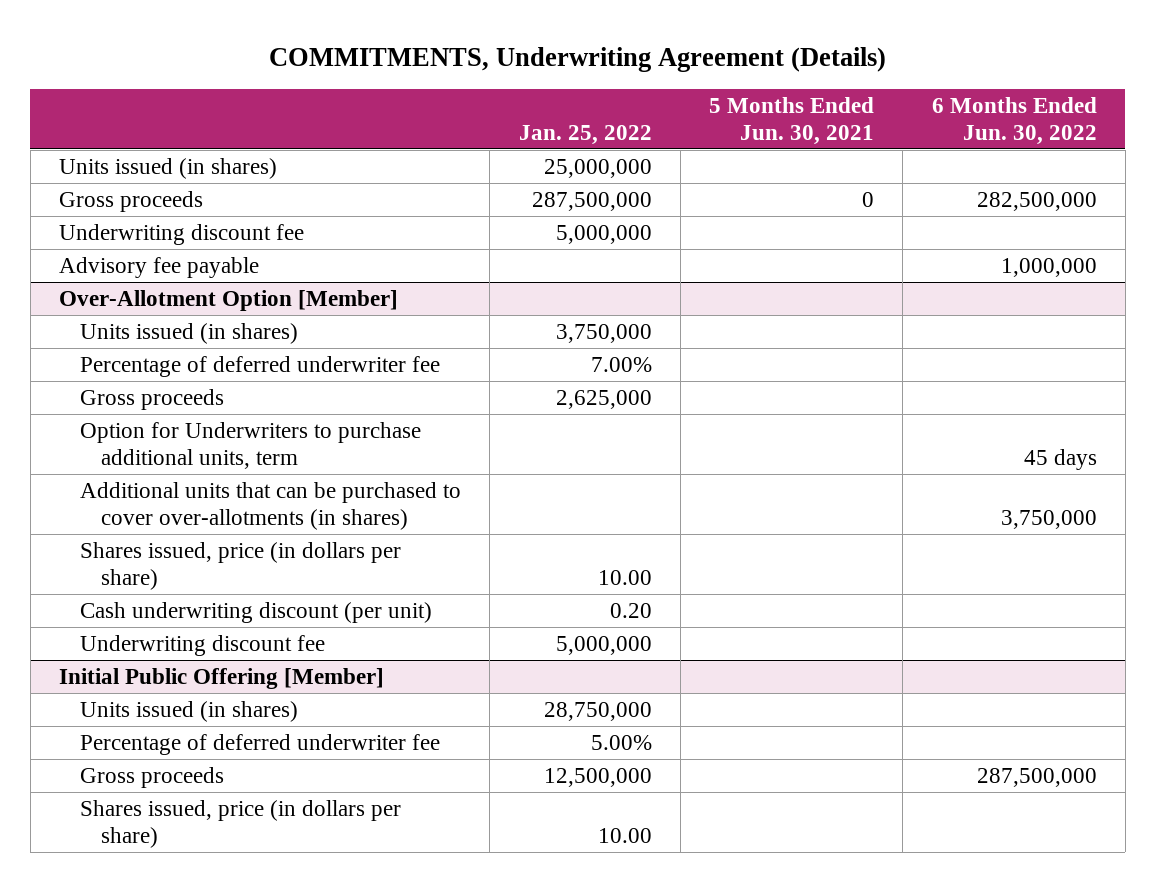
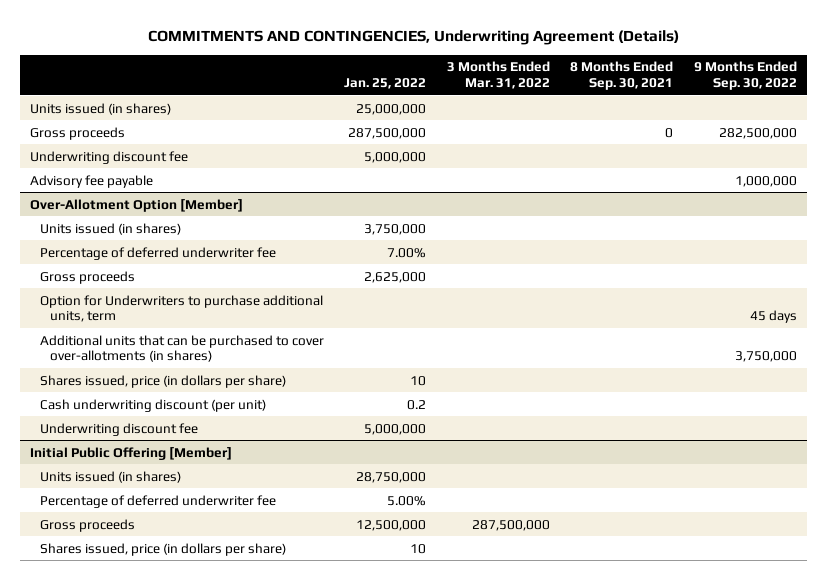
- COMMITMENTS, Underwriting Agreement (Details)
+ COMMITMENTS AND CONTINGENCIES, Underwriting Agreement (Details)
- | Jan. 25, 2022 | 5 Months Ended Jun. 30, 2021 | 6 Months Ended Jun. 30, 2022
+ | Jan. 25, 2022 | 3 Months Ended Mar. 31, 2022 | 8 Months Ended Sep. 30, 2021 | 9 Months Ended Sep. 30, 2022
@ Over-Allotment Option [Member]
- Shares issued, price (in dollars per share) | 10.00 | |
- Cash underwriting discount (per unit) | 0.20 | |
+ Shares issued, price (in dollars per share) | 10 | | |
+ Cash underwriting discount (per unit) | 0.2 | | |
@ Initial Public Offering [Member]
- Shares issued, price (in dollars per share) | 10.00 | |
+ Shares issued, price (in dollars per share) | 10 | | |

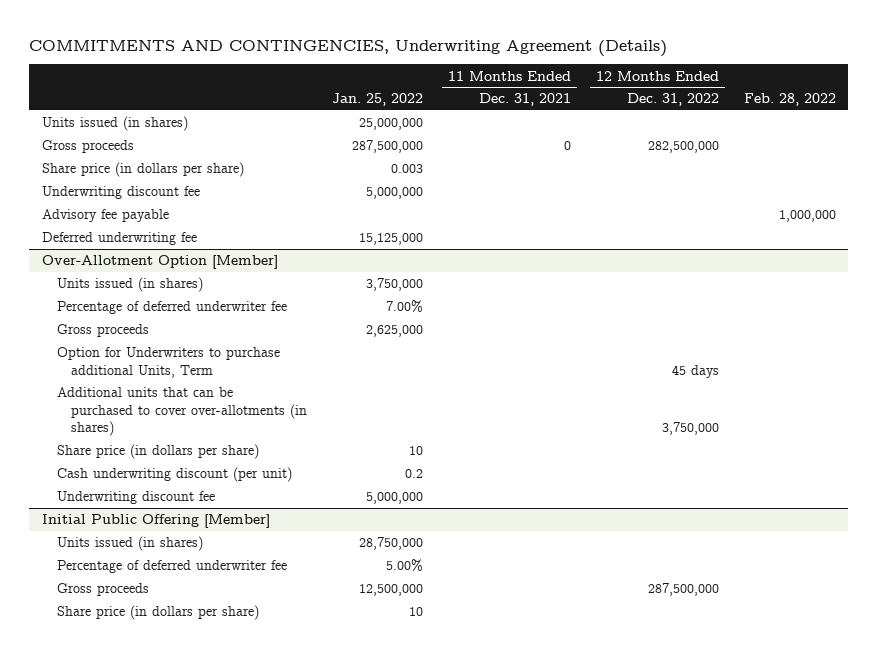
- | Jan. 25, 2022 | 3 Months Ended Mar. 31, 2022 | 8 Months Ended Sep. 30, 2021 | 9 Months Ended Sep. 30, 2022
+ | Jan. 25, 2022 | 11 Months Ended Dec. 31, 2021 | 12 Months Ended Dec. 31, 2022 | Feb. 28, 2022
+ Share price (in dollars per share) | 0.003 | | |
+ Deferred underwriting fee | 15,125,000 | | |
@ Over-Allotment Option [Member]
- Option for Underwriters to purchase additional units, term | | | | 45 days
+ Option for Underwriters to purchase additional Units, Term | | | 45 days |
- Shares issued, price (in dollars per share) | 10 | | |
+ Share price (in dollars per share) | 10 | | |
@ Initial Public Offering [Member]
- Shares issued, price (in dollars per share) | 10 | | |
+ Share price (in dollars per share) | 10 | | |

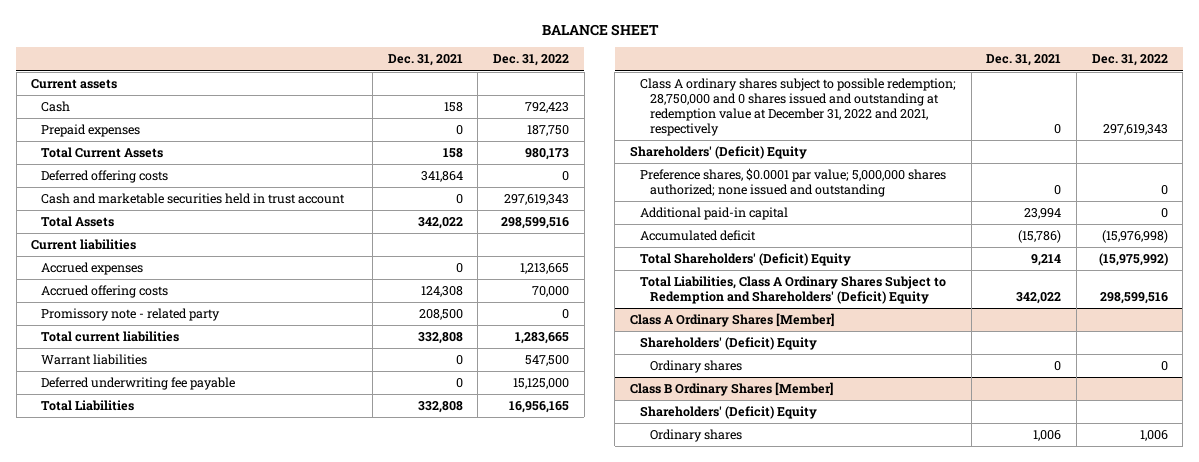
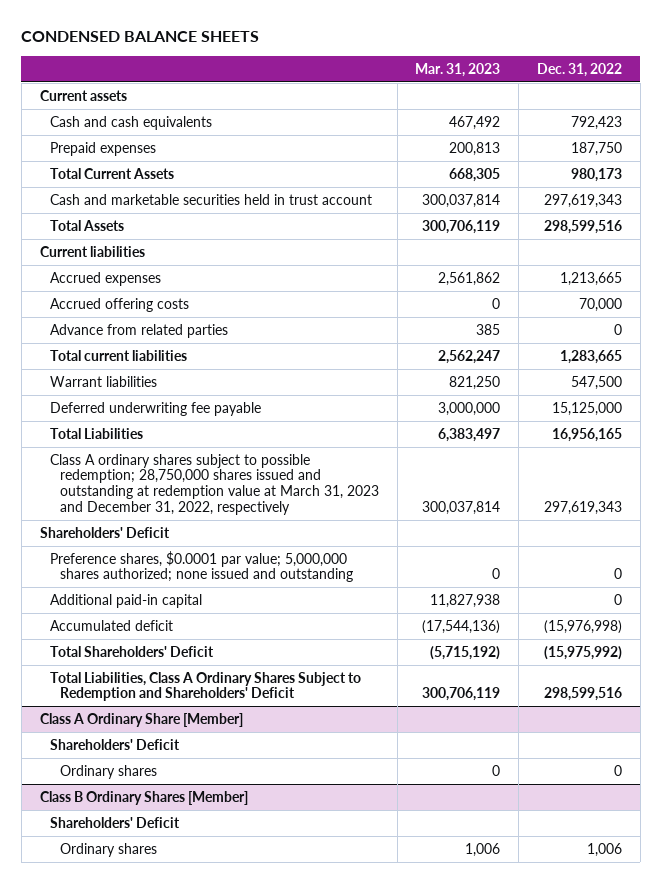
- BALANCE SHEET
+ CONDENSED BALANCE SHEETS
- | Dec. 31, 2021 | Dec. 31, 2022
+ | Mar. 31, 2023 | Dec. 31, 2022
- Cash | 158 | 792,423
+ Cash and cash equivalents | 467,492 | 792,423
- Deferred offering costs | 341,864 | 0
- Promissory note - related party | 208,500 | 0
+ Advance from related parties | 385 | 0
- Class A ordinary shares subject to possible redemption; 28,750,000 and 0 shares issued and outstanding at redemption value at December 31, 2022 and 2021, respectively | 0 | 297,619,343
- Shareholders' (Deficit) Equity
+ Class A ordinary shares subject to possible redemption; 28,750,000 shares issued and outstanding at redemption value at March 31, 2023 and December 31, 2022, respectively | 300,037,814 | 297,619,343
+ Shareholders' Deficit
- Total Shareholders' (Deficit) Equity | 9,214 | (15,975,992)
- Total Liabilities, Class A Ordinary Shares Subject to Redemption and Shareholders' (Deficit) Equity | 342,022 | 298,599,516
- Class A Ordinary Shares [Member]
- Shareholders' (Deficit) Equity
+ Total Shareholders' Deficit | (5,715,192) | (15,975,992)
+ Total Liabilities, Class A Ordinary Shares Subject to Redemption and Shareholders' Deficit | 300,706,119 | 298,599,516
+ Class A Ordinary Share [Member]
+ Shareholders' Deficit
@ Class B Ordinary Shares [Member]
- Shareholders' (Deficit) Equity
+ Shareholders' Deficit

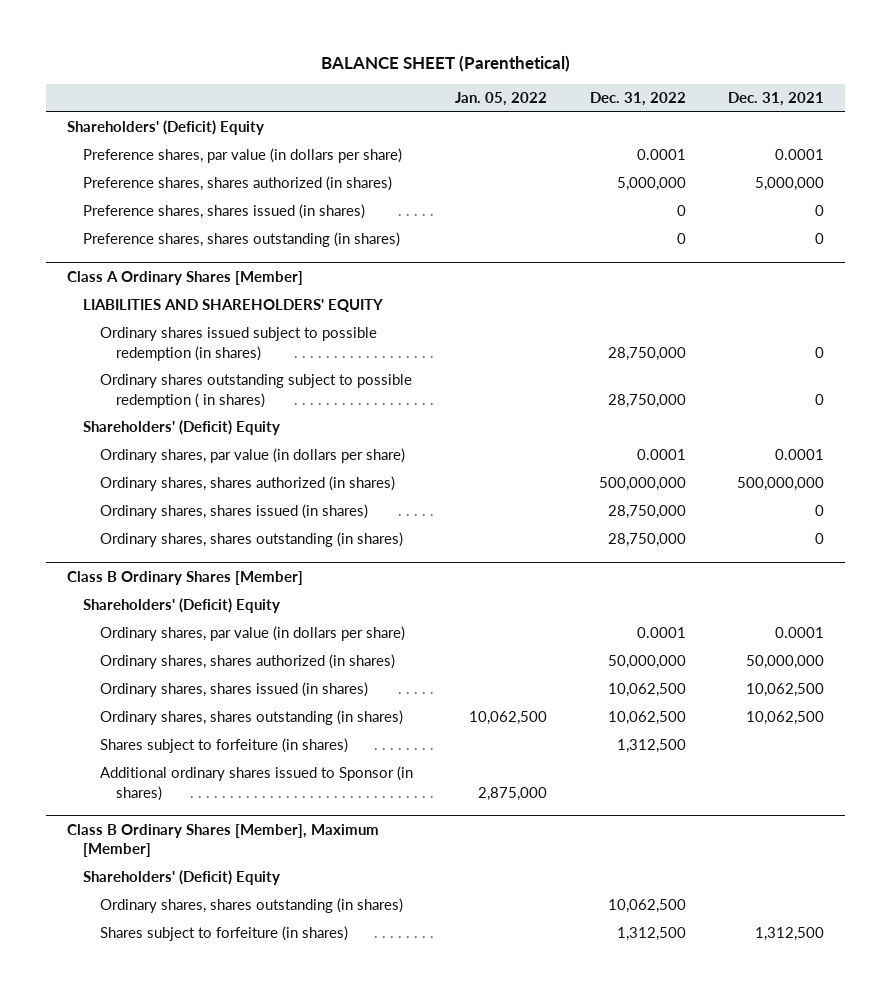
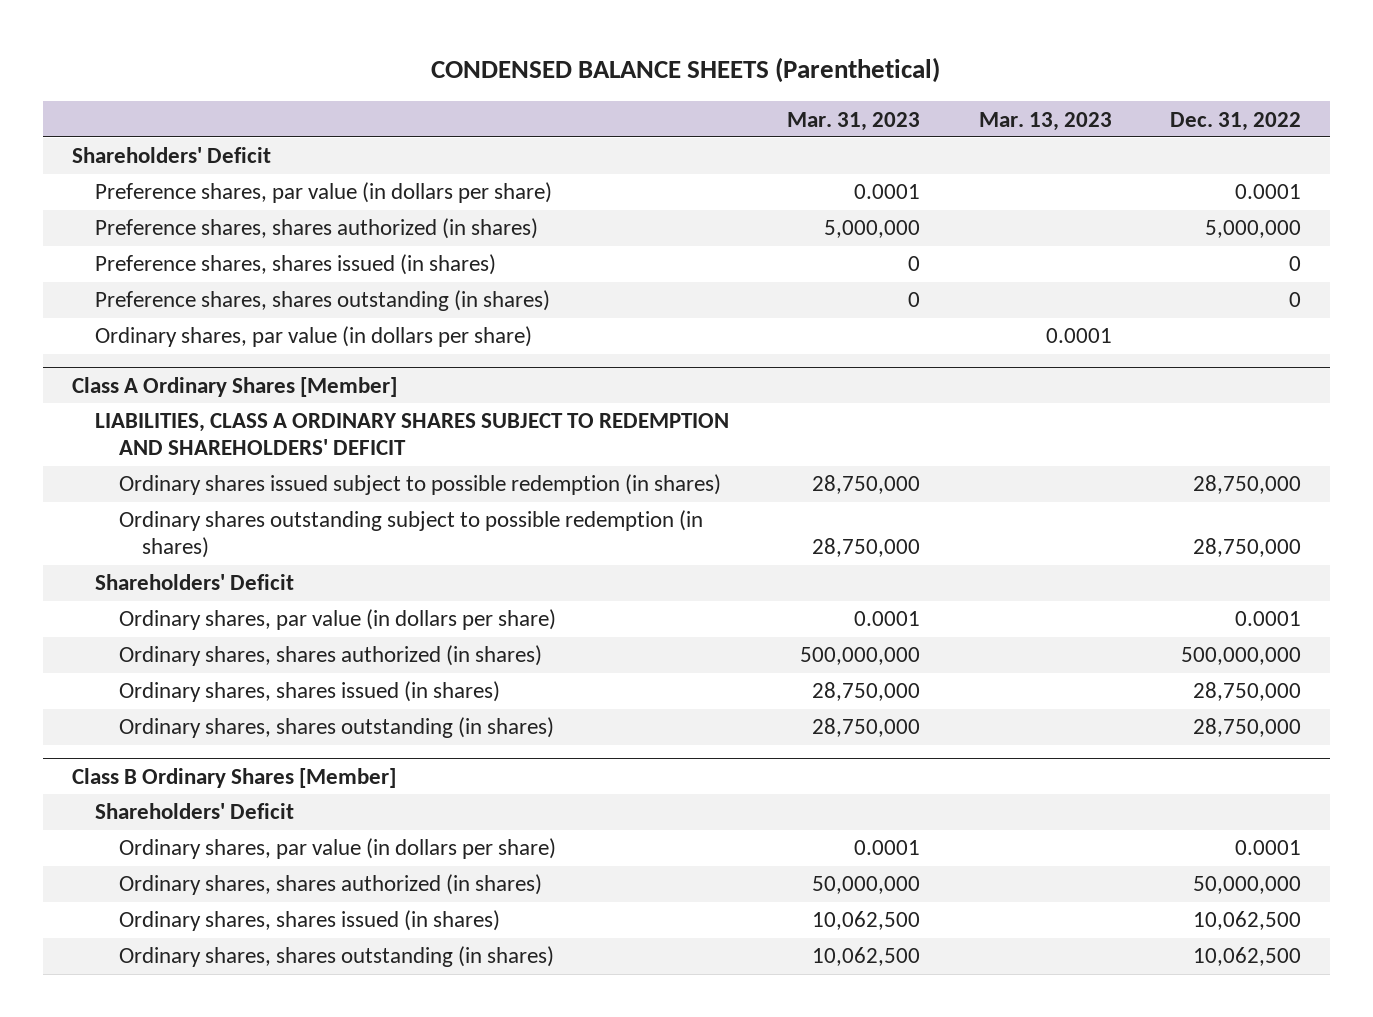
- BALANCE SHEET (Parenthetical)
+ CONDENSED BALANCE SHEETS (Parenthetical)
- | Jan. 05, 2022 | Dec. 31, 2022 | Dec. 31, 2021
+ | Mar. 31, 2023 | Mar. 13, 2023 | Dec. 31, 2022
- Shareholders' (Deficit) Equity
+ Shareholders' Deficit
+ Ordinary shares, par value (in dollars per share) | | 0.0001 |
@ Class A Ordinary Shares [Member]
- LIABILITIES AND SHAREHOLDERS' EQUITY
+ LIABILITIES, CLASS A ORDINARY SHARES SUBJECT TO REDEMPTION AND SHAREHOLDERS' DEFICIT
- Ordinary shares outstanding subject to possible redemption ( in shares) | | 28,750,000 | 0
- Shareholders' (Deficit) Equity
+ Ordinary shares outstanding subject to possible redemption (in shares) | 28,750,000 | | 28,750,000
+ Shareholders' Deficit
@ Class B Ordinary Shares [Member]
- Shareholders' (Deficit) Equity
+ Shareholders' Deficit
- Shares subject to forfeiture (in shares) | | 1,312,500 |
- Additional ordinary shares issued to Sponsor (in shares) | 2,875,000 | |
- Class B Ordinary Shares [Member], Maximum [Member]
- Shareholders' (Deficit) Equity
- Ordinary shares, shares outstanding (in shares) | | 10,062,500 |
- Shares subject to forfeiture (in shares) | | 1,312,500 | 1,312,500

